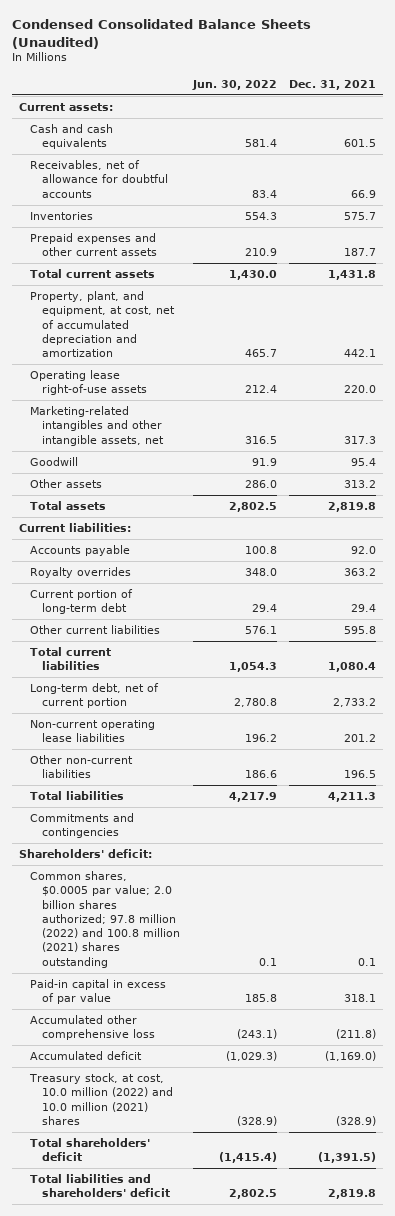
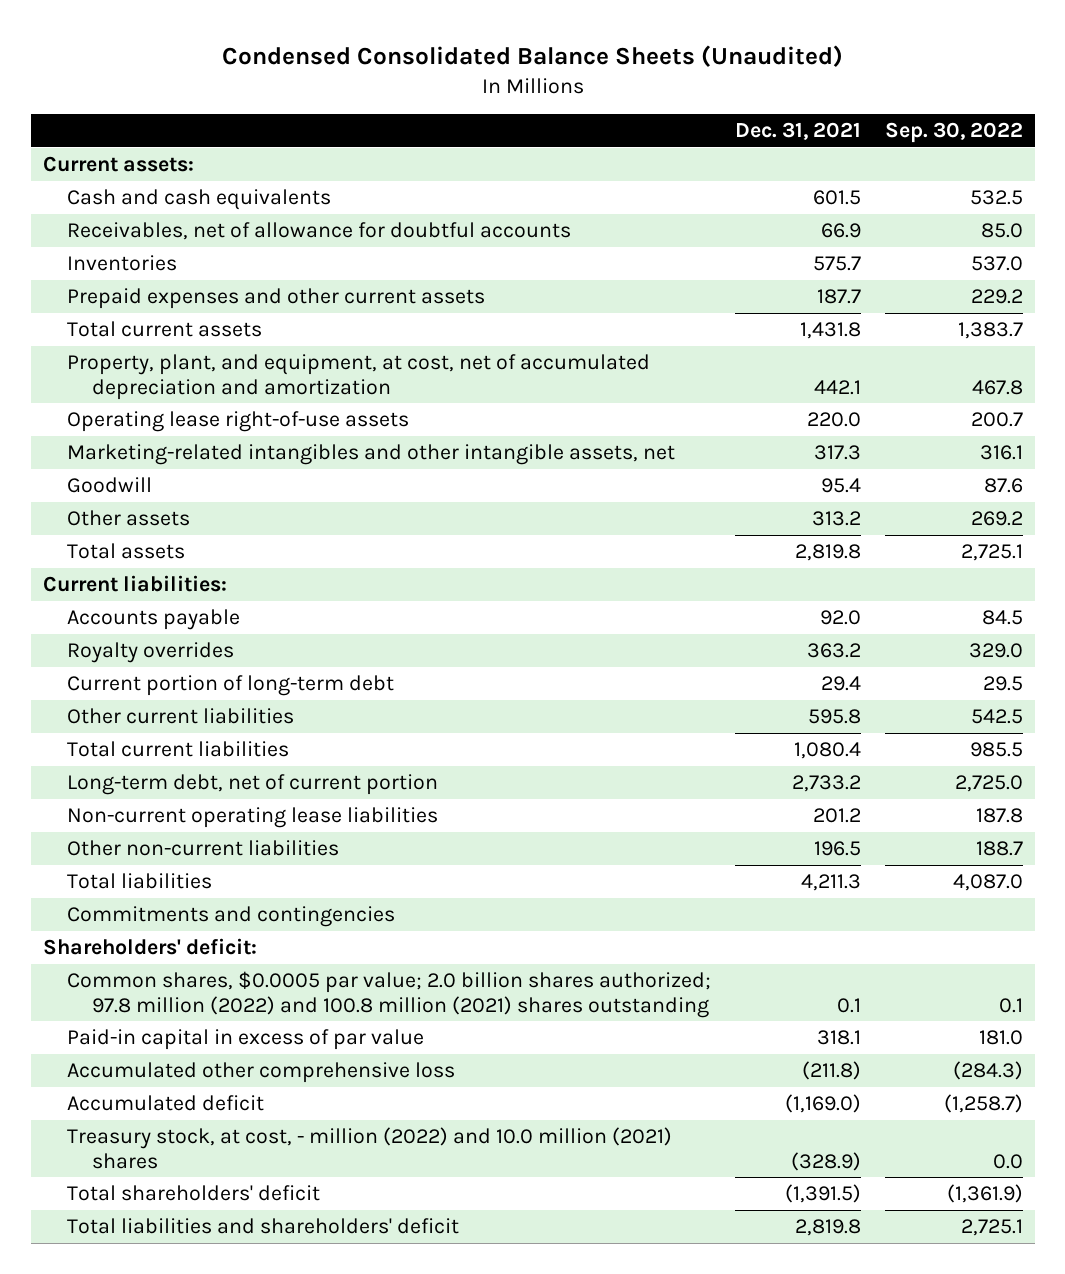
- | Jun. 30, 2022 | Dec. 31, 2021
+ | Dec. 31, 2021 | Sep. 30, 2022
- Treasury stock, at cost, 10.0 million (2022) and 10.0 million (2021) shares | (328.9) | (328.9)
+ Treasury stock, at cost, - million (2022) and 10.0 million (2021) shares | (328.9) | 0.0

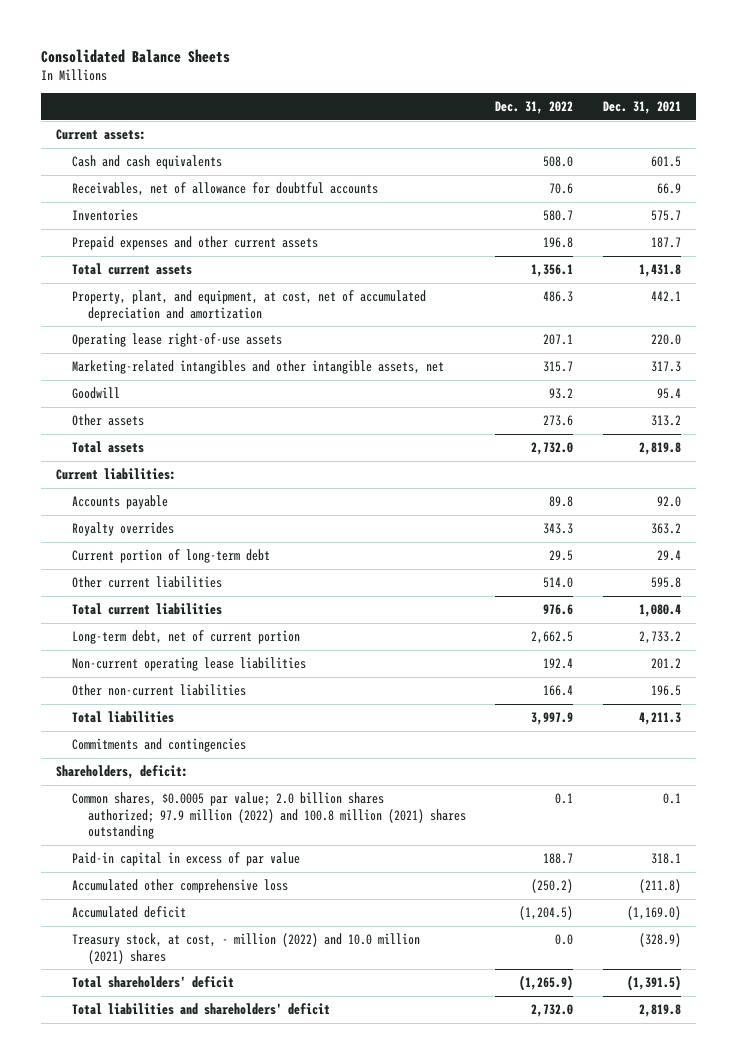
- Condensed Consolidated Balance Sheets (Unaudited)
+ Consolidated Balance Sheets
- | Dec. 31, 2021 | Sep. 30, 2022
+ | Dec. 31, 2022 | Dec. 31, 2021
- Shareholders' deficit:
- Common shares, $0.0005 par value; 2.0 billion shares authorized; 97.8 million (2022) and 100.8 million (2021) shares outstanding | 0.1 | 0.1
+ Shareholders, deficit:
+ Common shares, $0.0005 par value; 2.0 billion shares authorized; 97.9 million (2022) and 100.8 million (2021) shares outstanding | 0.1 | 0.1

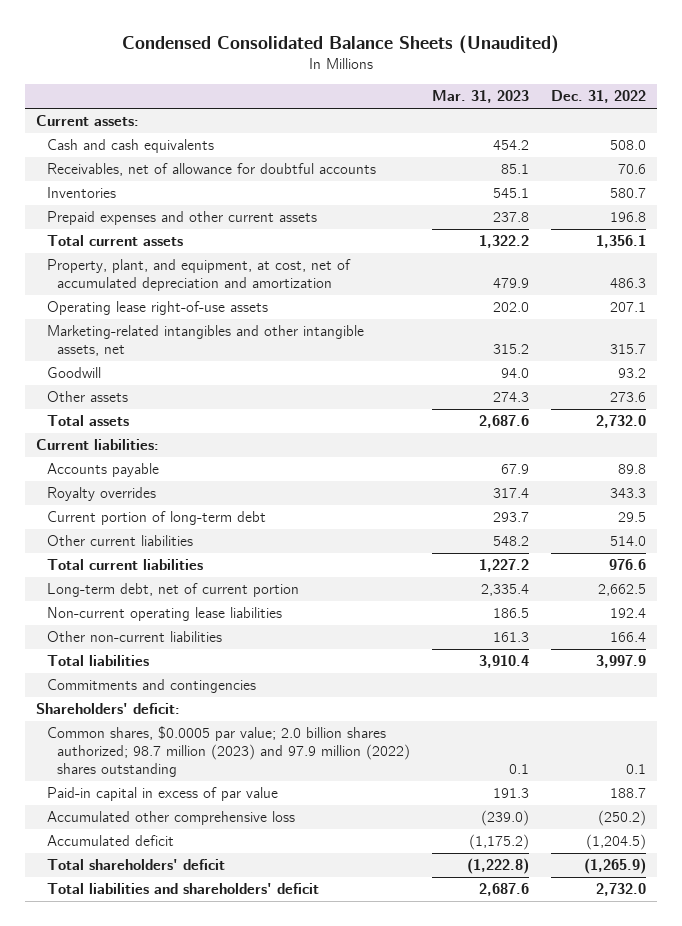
- Consolidated Balance Sheets
+ Condensed Consolidated Balance Sheets (Unaudited)
- | Dec. 31, 2022 | Dec. 31, 2021
+ | Mar. 31, 2023 | Dec. 31, 2022
- Shareholders, deficit:
- Common shares, $0.0005 par value; 2.0 billion shares authorized; 97.9 million (2022) and 100.8 million (2021) shares outstanding | 0.1 | 0.1
+ Shareholders' deficit:
+ Common shares, $0.0005 par value; 2.0 billion shares authorized; 98.7 million (2023) and 97.9 million (2022) shares outstanding | 0.1 | 0.1
- Treasury stock, at cost, - million (2022) and 10.0 million (2021) shares | 0.0 | (328.9)

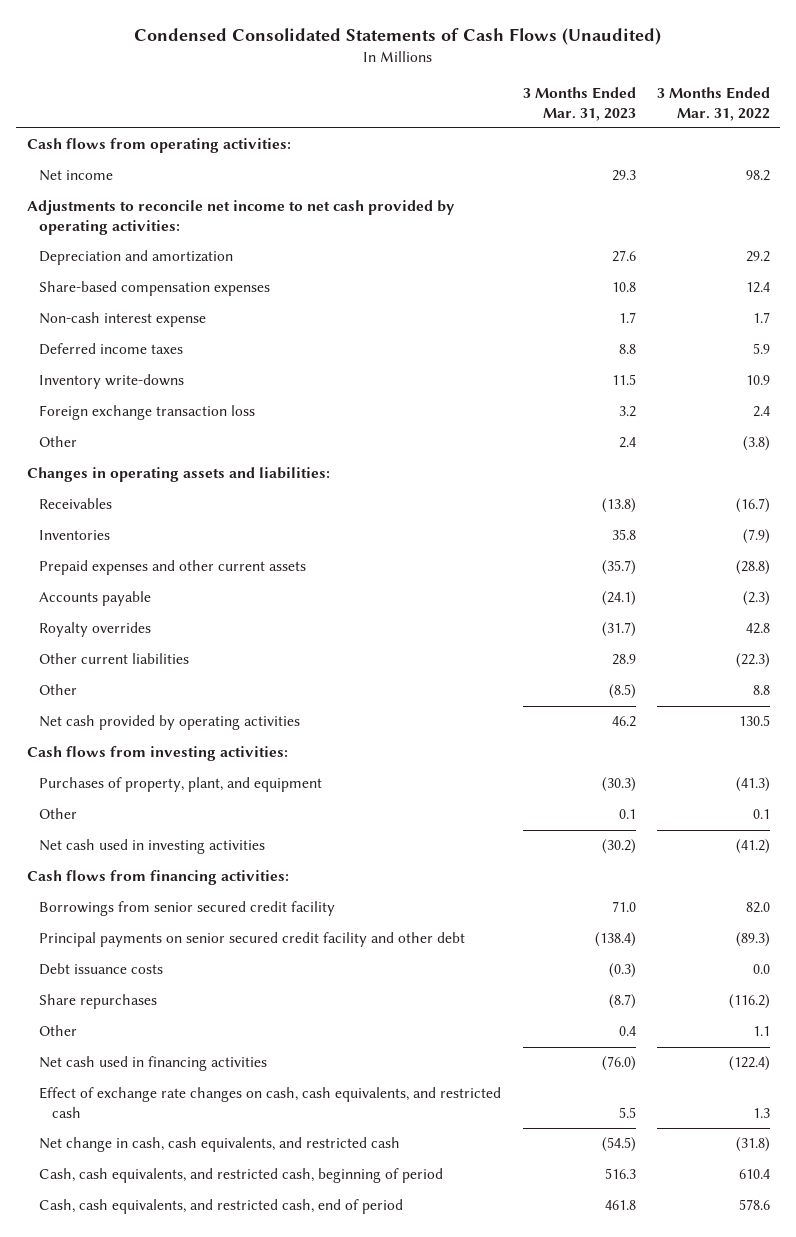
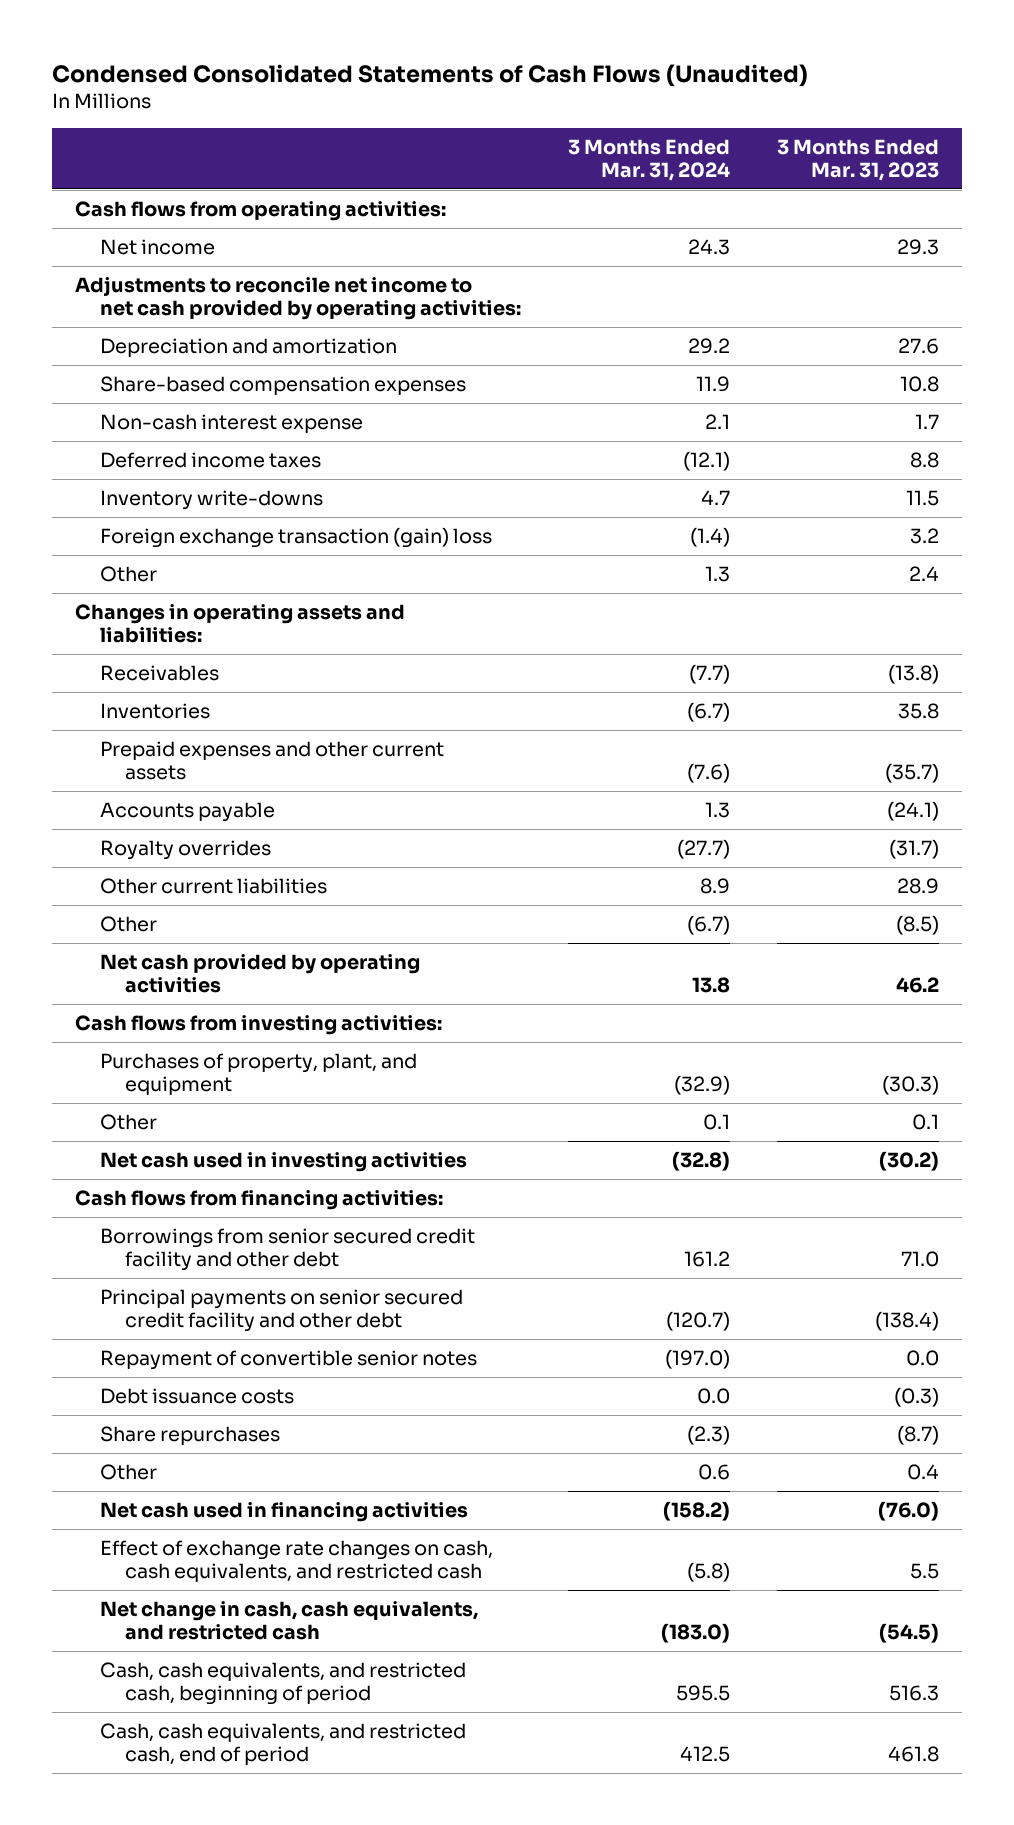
- | 3 Months Ended Mar. 31, 2023 | 3 Months Ended Mar. 31, 2022
+ | 3 Months Ended Mar. 31, 2024 | 3 Months Ended Mar. 31, 2023
- Foreign exchange transaction loss | 3.2 | 2.4
+ Foreign exchange transaction (gain) loss | (1.4) | 3.2
- Borrowings from senior secured credit facility | 71.0 | 82.0
+ Borrowings from senior secured credit facility and other debt | 161.2 | 71.0
+ Repayment of convertible senior notes | (197.0) | 0.0

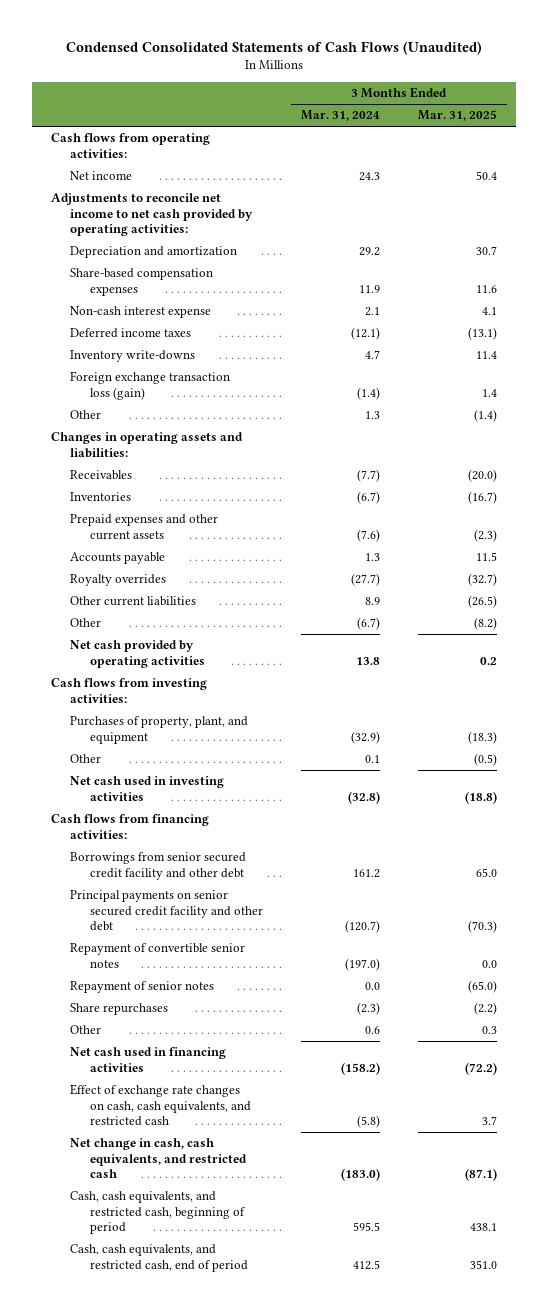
- | 3 Months Ended Mar. 31, 2024 | 3 Months Ended Mar. 31, 2023
+ | 3 Months Ended Mar. 31, 2024 | 3 Months Ended Mar. 31, 2025
- Foreign exchange transaction (gain) loss | (1.4) | 3.2
+ Foreign exchange transaction loss (gain) | (1.4) | 1.4
- Debt issuance costs | 0.0 | (0.3)
+ Repayment of senior notes | 0.0 | (65.0)

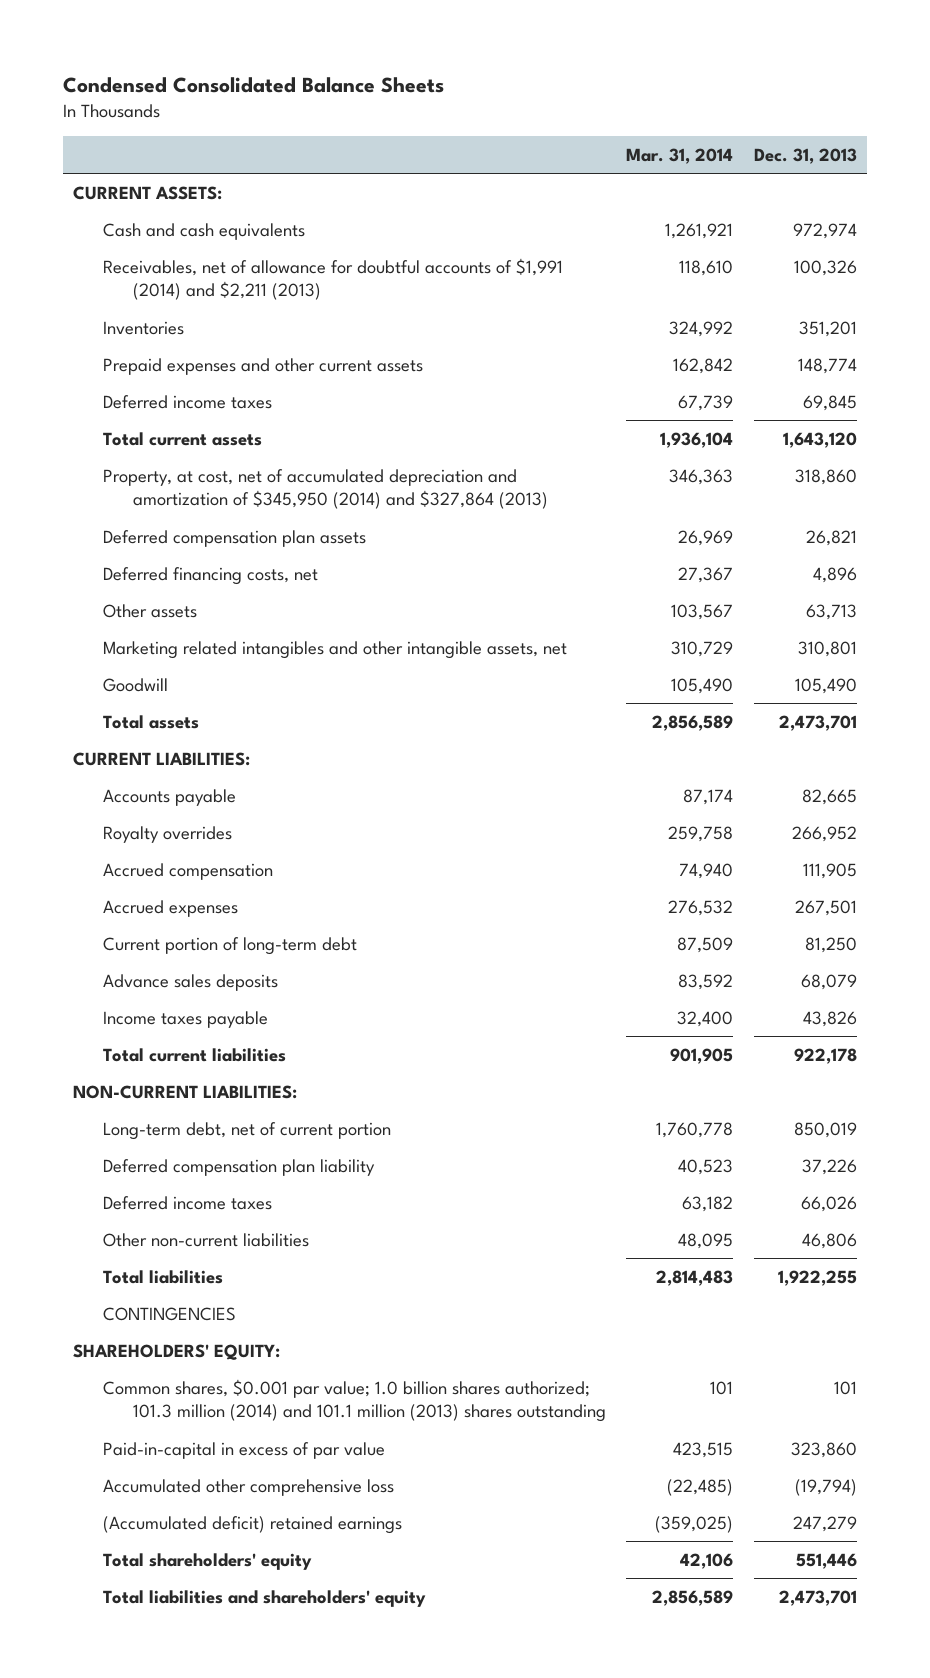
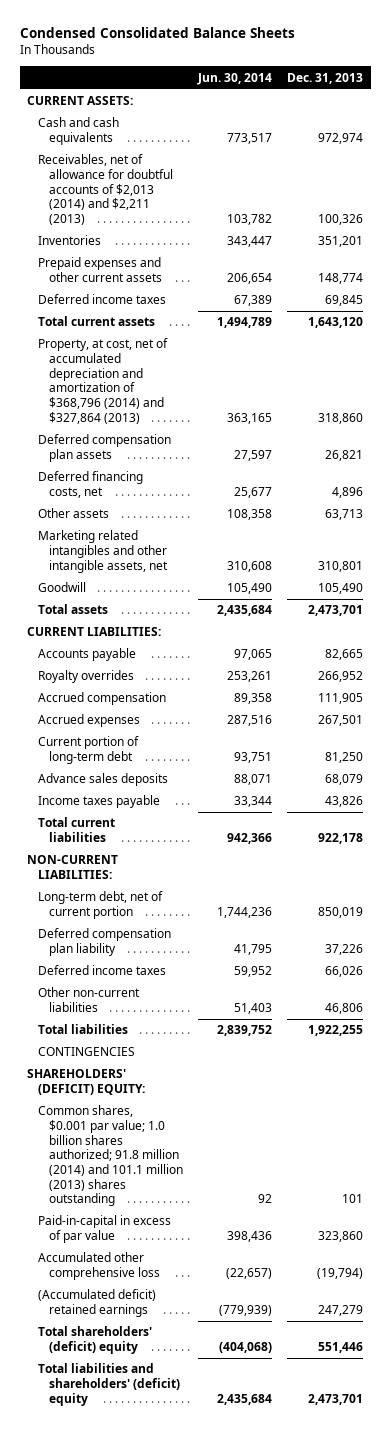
- | Mar. 31, 2014 | Dec. 31, 2013
+ | Jun. 30, 2014 | Dec. 31, 2013
- Receivables, net of allowance for doubtful accounts of $1,991 (2014) and $2,211 (2013) | 118,610 | 100,326
+ Receivables, net of allowance for doubtful accounts of $2,013 (2014) and $2,211 (2013) | 103,782 | 100,326
- Property, at cost, net of accumulated depreciation and amortization of $345,950 (2014) and $327,864 (2013) | 346,363 | 318,860
+ Property, at cost, net of accumulated depreciation and amortization of $368,796 (2014) and $327,864 (2013) | 363,165 | 318,860
- SHAREHOLDERS' EQUITY:
- Common shares, $0.001 par value; 1.0 billion shares authorized; 101.3 million (2014) and 101.1 million (2013) shares outstanding | 101 | 101
+ SHAREHOLDERS' (DEFICIT) EQUITY:
+ Common shares, $0.001 par value; 1.0 billion shares authorized; 91.8 million (2014) and 101.1 million (2013) shares outstanding | 92 | 101
- Total shareholders' equity | 42,106 | 551,446
- Total liabilities and shareholders' equity | 2,856,589 | 2,473,701
+ Total shareholders' (deficit) equity | (404,068) | 551,446
+ Total liabilities and shareholders' (deficit) equity | 2,435,684 | 2,473,701

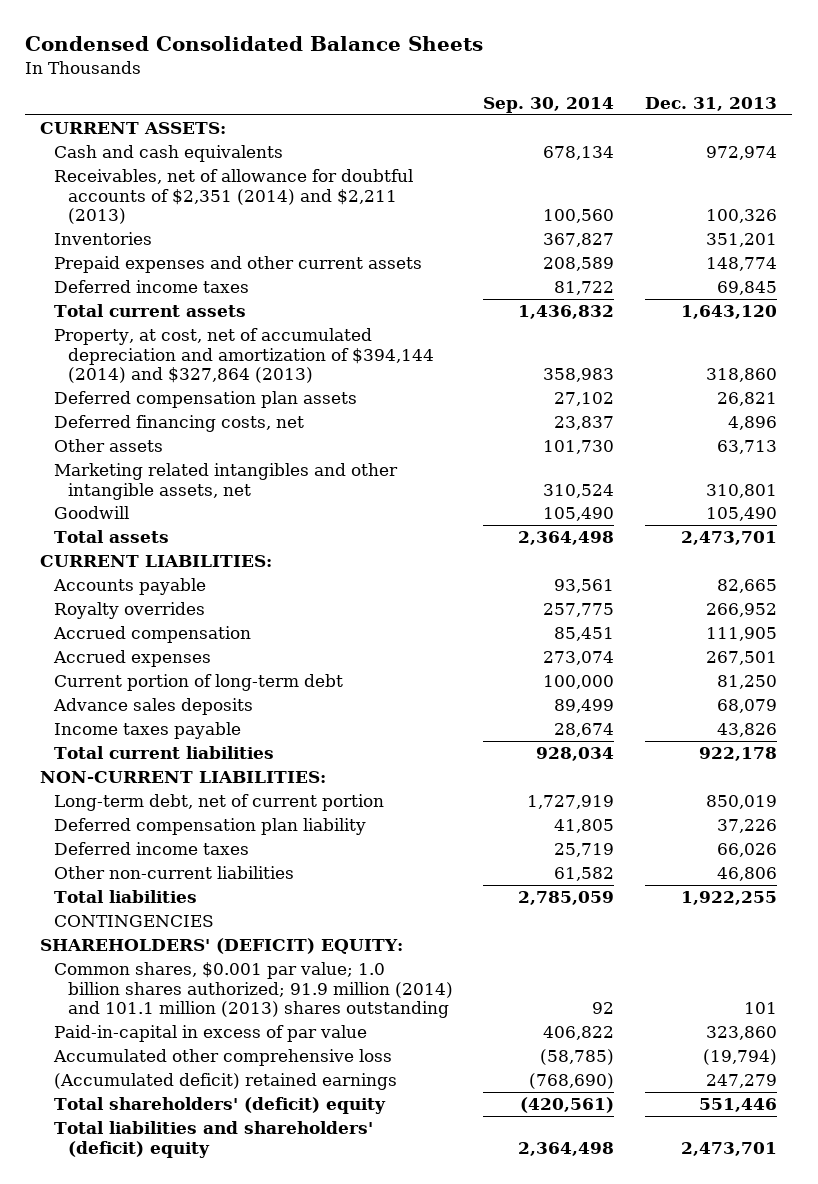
- | Jun. 30, 2014 | Dec. 31, 2013
+ | Sep. 30, 2014 | Dec. 31, 2013
- Receivables, net of allowance for doubtful accounts of $2,013 (2014) and $2,211 (2013) | 103,782 | 100,326
+ Receivables, net of allowance for doubtful accounts of $2,351 (2014) and $2,211 (2013) | 100,560 | 100,326
- Property, at cost, net of accumulated depreciation and amortization of $368,796 (2014) and $327,864 (2013) | 363,165 | 318,860
+ Property, at cost, net of accumulated depreciation and amortization of $394,144 (2014) and $327,864 (2013) | 358,983 | 318,860
- Common shares, $0.001 par value; 1.0 billion shares authorized; 91.8 million (2014) and 101.1 million (2013) shares outstanding | 92 | 101
+ Common shares, $0.001 par value; 1.0 billion shares authorized; 91.9 million (2014) and 101.1 million (2013) shares outstanding | 92 | 101

